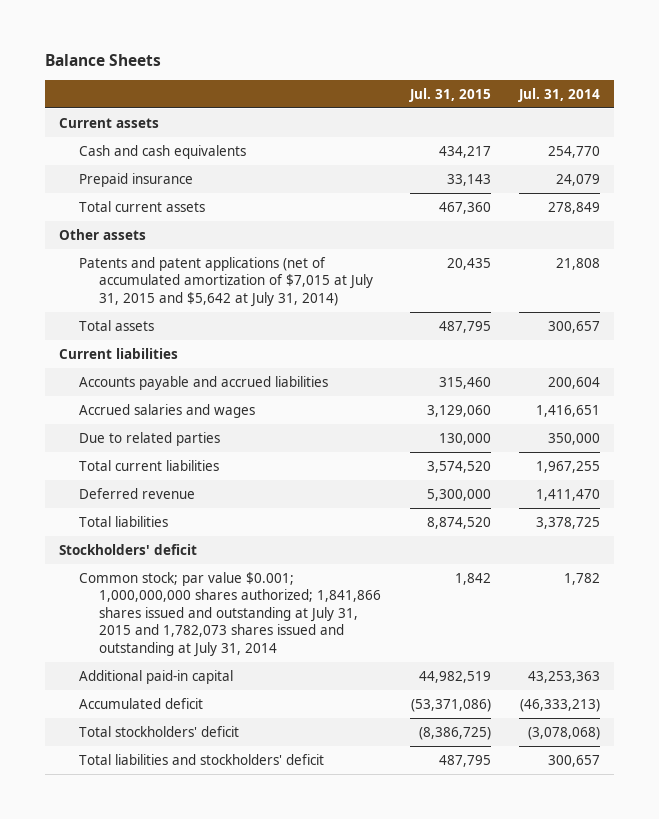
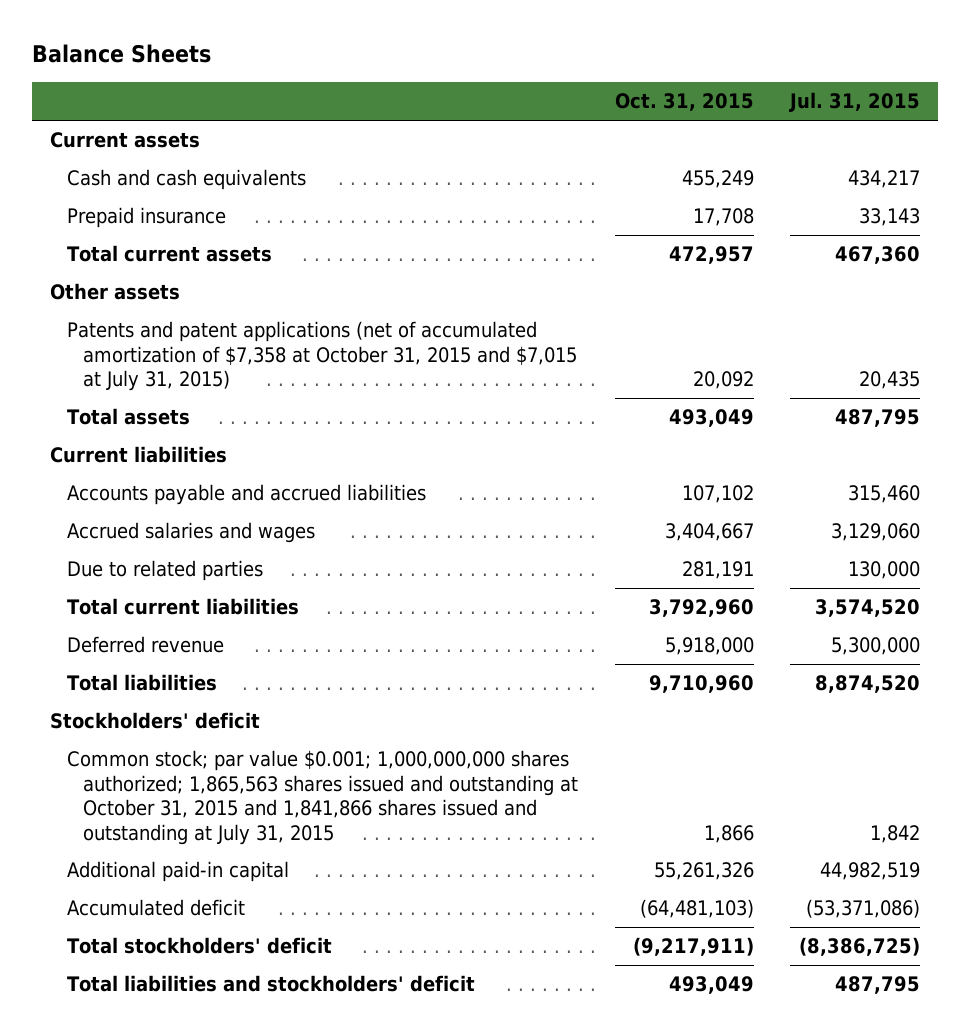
- | Jul. 31, 2015 | Jul. 31, 2014
+ | Oct. 31, 2015 | Jul. 31, 2015
- Patents and patent applications (net of accumulated amortization of $7,015 at July 31, 2015 and $5,642 at July 31, 2014) | 20,435 | 21,808
+ Patents and patent applications (net of accumulated amortization of $7,358 at October 31, 2015 and $7,015 at July 31, 2015) | 20,092 | 20,435
- Common stock; par value $0.001; 1,000,000,000 shares authorized; 1,841,866 shares issued and outstanding at July 31, 2015 and 1,782,073 shares issued and outstanding at July 31, 2014 | 1,842 | 1,782
+ Common stock; par value $0.001; 1,000,000,000 shares authorized; 1,865,563 shares issued and outstanding at October 31, 2015 and 1,841,866 shares issued and outstanding at July 31, 2015 | 1,866 | 1,842

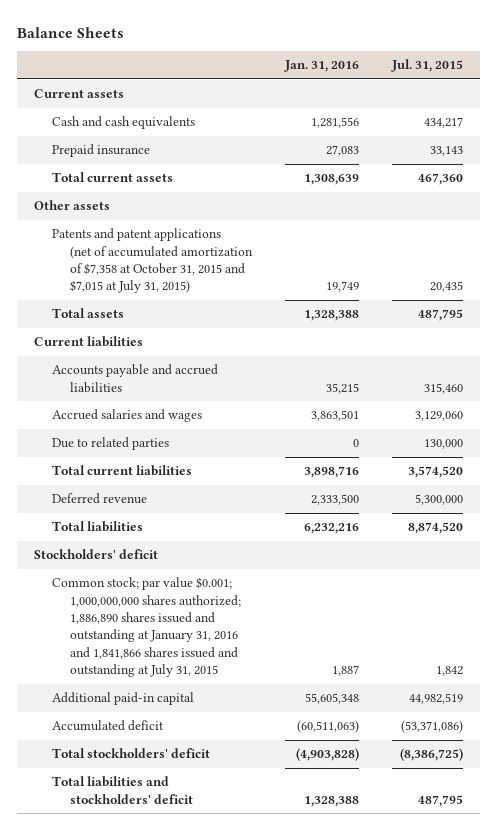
- | Oct. 31, 2015 | Jul. 31, 2015
+ | Jan. 31, 2016 | Jul. 31, 2015
- Common stock; par value $0.001; 1,000,000,000 shares authorized; 1,865,563 shares issued and outstanding at October 31, 2015 and 1,841,866 shares issued and outstanding at July 31, 2015 | 1,866 | 1,842
+ Common stock; par value $0.001; 1,000,000,000 shares authorized; 1,886,890 shares issued and outstanding at January 31, 2016 and 1,841,866 shares issued and outstanding at July 31, 2015 | 1,887 | 1,842

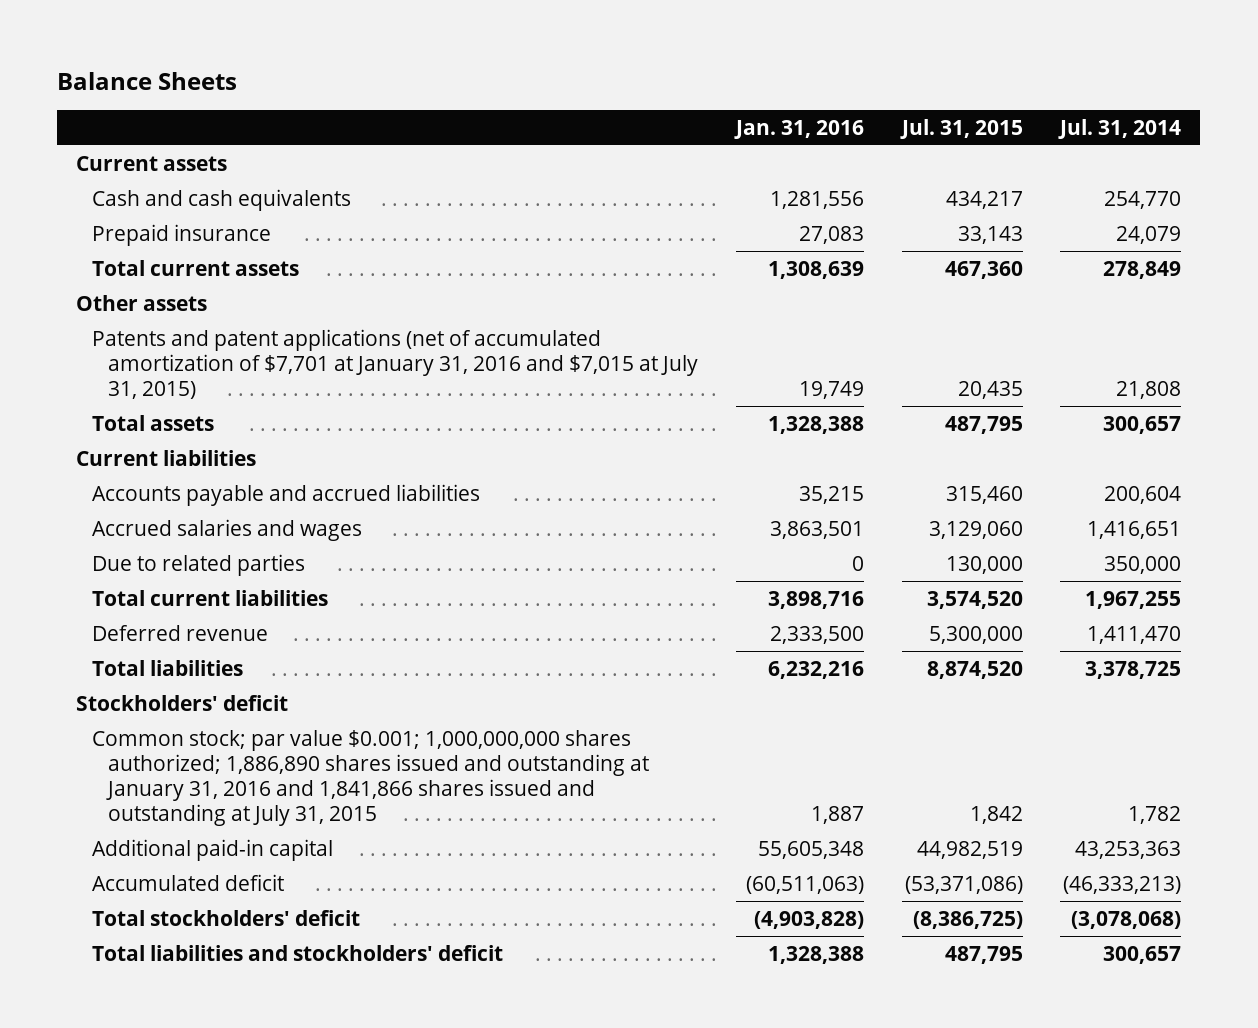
- | Jan. 31, 2016 | Jul. 31, 2015
+ | Jan. 31, 2016 | Jul. 31, 2015 | Jul. 31, 2014
- Patents and patent applications (net of accumulated amortization of $7,358 at October 31, 2015 and $7,015 at July 31, 2015) | 19,749 | 20,435
+ Patents and patent applications (net of accumulated amortization of $7,701 at January 31, 2016 and $7,015 at July 31, 2015) | 19,749 | 20,435 | 21,808

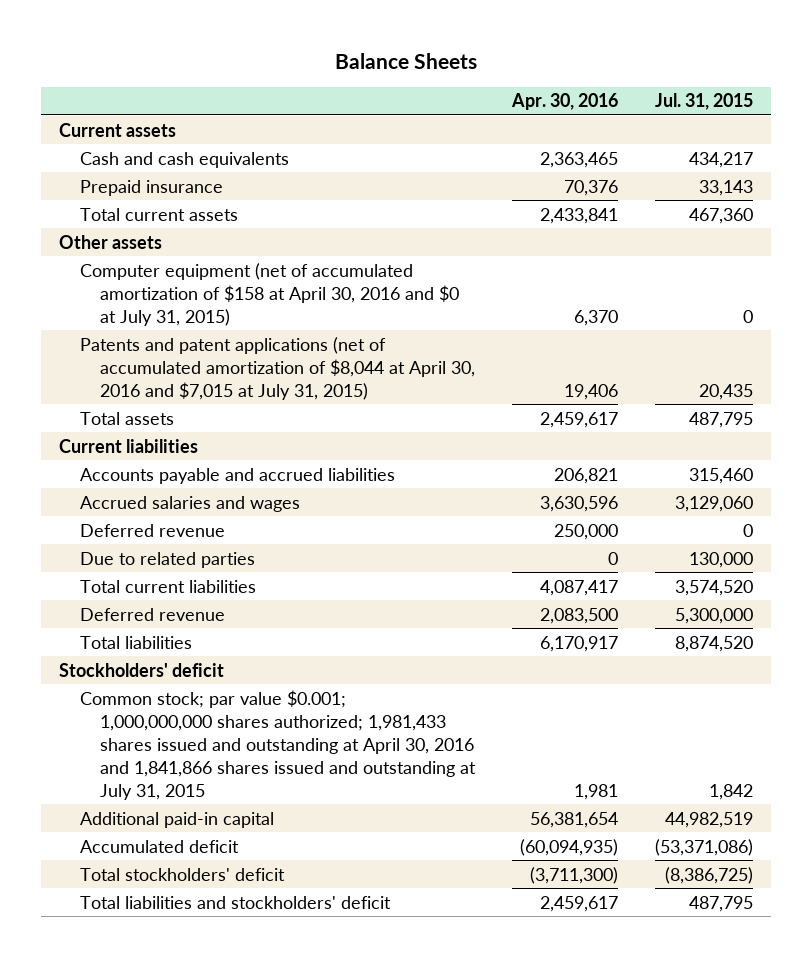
- | Jan. 31, 2016 | Jul. 31, 2015 | Jul. 31, 2014
+ | Apr. 30, 2016 | Jul. 31, 2015
- Patents and patent applications (net of accumulated amortization of $7,701 at January 31, 2016 and $7,015 at July 31, 2015) | 19,749 | 20,435 | 21,808
+ Computer equipment (net of accumulated amortization of $158 at April 30, 2016 and $0 at July 31, 2015) | 6,370 | 0
+ Patents and patent applications (net of accumulated amortization of $8,044 at April 30, 2016 and $7,015 at July 31, 2015) | 19,406 | 20,435
+ Deferred revenue | 250,000 | 0
- Common stock; par value $0.001; 1,000,000,000 shares authorized; 1,886,890 shares issued and outstanding at January 31, 2016 and 1,841,866 shares issued and outstanding at July 31, 2015 | 1,887 | 1,842 | 1,782
+ Common stock; par value $0.001; 1,000,000,000 shares authorized; 1,981,433 shares issued and outstanding at April 30, 2016 and 1,841,866 shares issued and outstanding at July 31, 2015 | 1,981 | 1,842

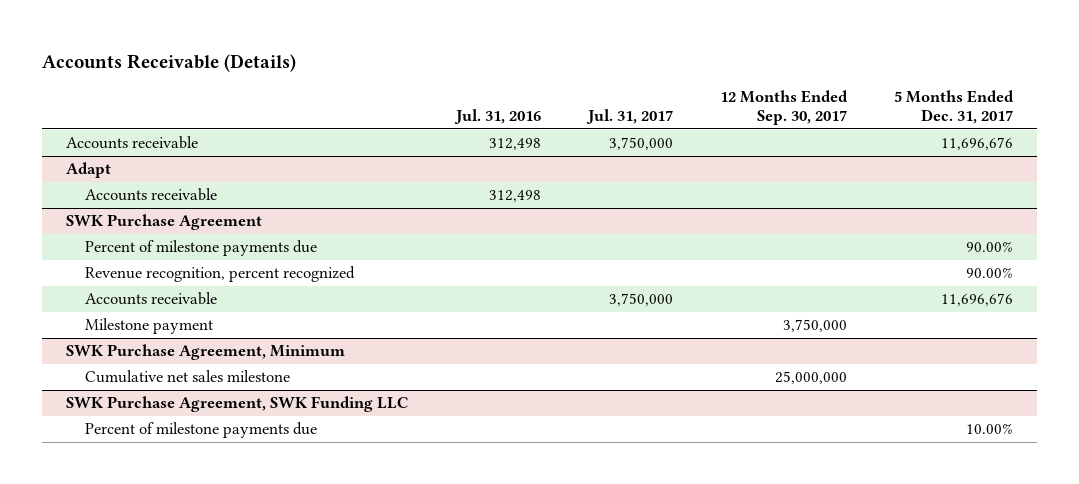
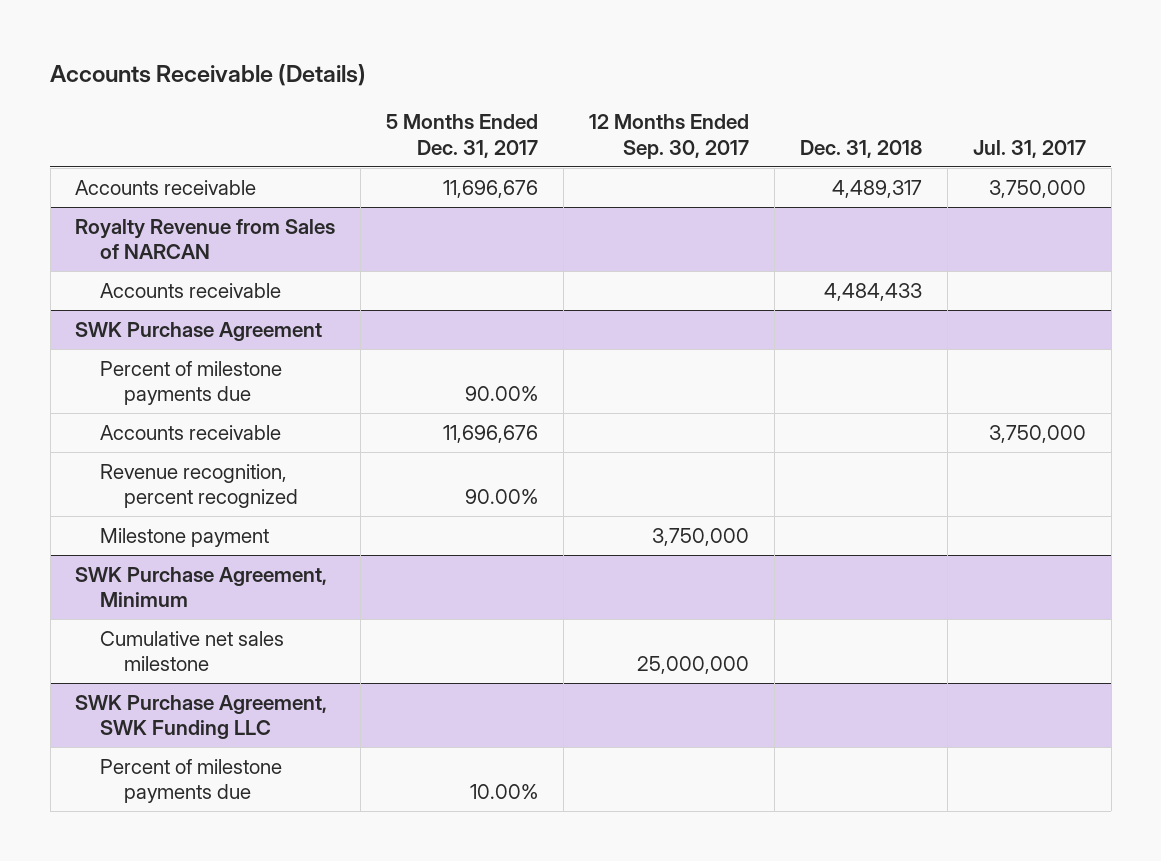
- | Jul. 31, 2016 | Jul. 31, 2017 | 12 Months Ended Sep. 30, 2017 | 5 Months Ended Dec. 31, 2017
+ | 5 Months Ended Dec. 31, 2017 | 12 Months Ended Sep. 30, 2017 | Dec. 31, 2018 | Jul. 31, 2017
- Adapt
+ Royalty Revenue from Sales of NARCAN
@ SWK Purchase Agreement
moved down: Revenue recognition, percent recognized | 90.00% | | |

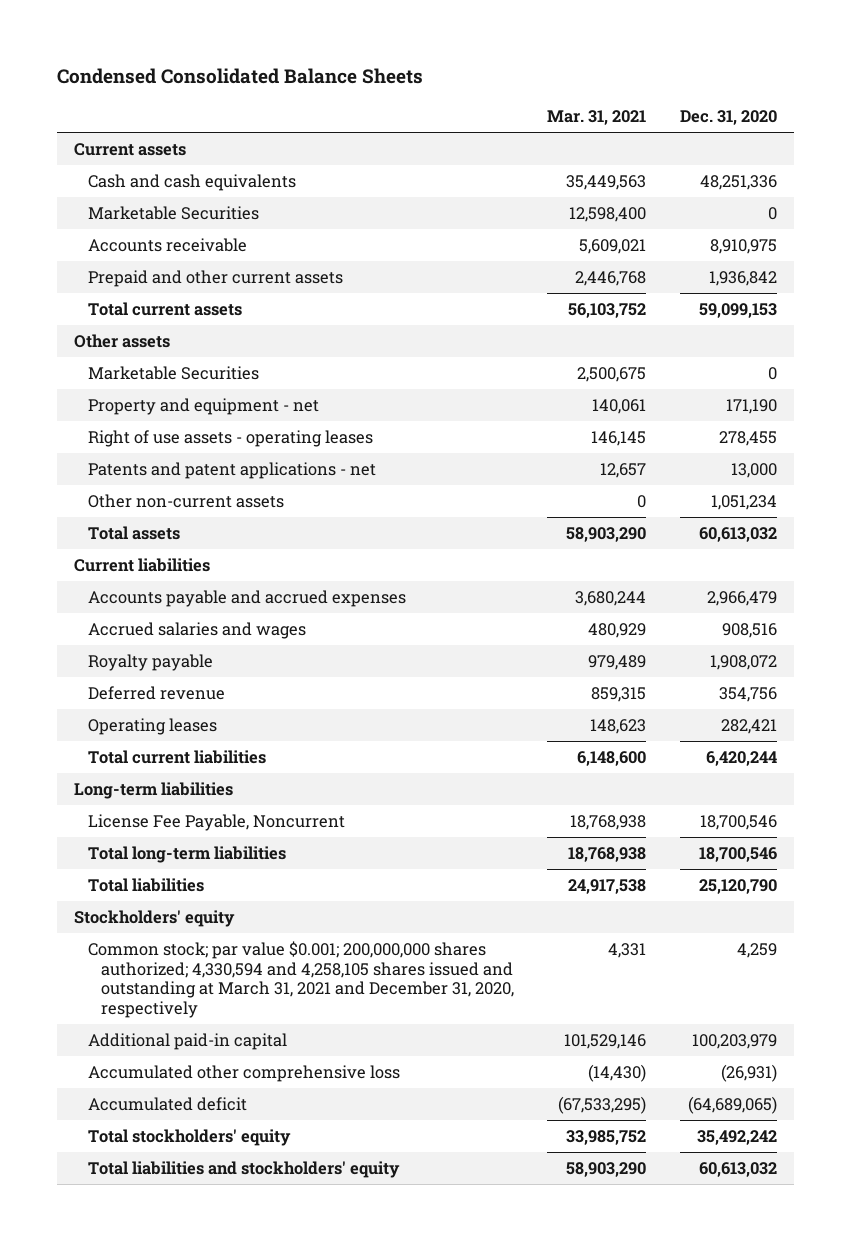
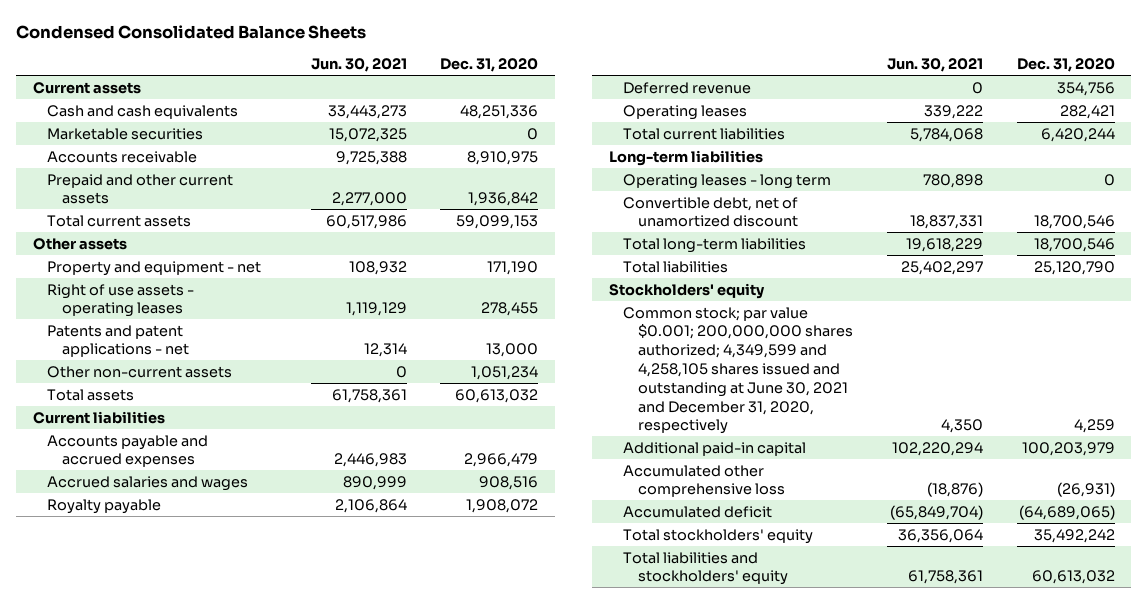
- | Mar. 31, 2021 | Dec. 31, 2020
+ | Jun. 30, 2021 | Dec. 31, 2020
- Marketable Securities | 12,598,400 | 0
+ Marketable securities | 15,072,325 | 0
- Marketable Securities | 2,500,675 | 0
- License Fee Payable, Noncurrent | 18,768,938 | 18,700,546
+ Operating leases - long term | 780,898 | 0
+ Convertible debt, net of unamortized discount | 18,837,331 | 18,700,546
- Common stock; par value $0.001; 200,000,000 shares authorized; 4,330,594 and 4,258,105 shares issued and outstanding at March 31, 2021 and December 31, 2020, respectively | 4,331 | 4,259
+ Common stock; par value $0.001; 200,000,000 shares authorized; 4,349,599 and 4,258,105 shares issued and outstanding at June 30, 2021 and December 31, 2020, respectively | 4,350 | 4,259

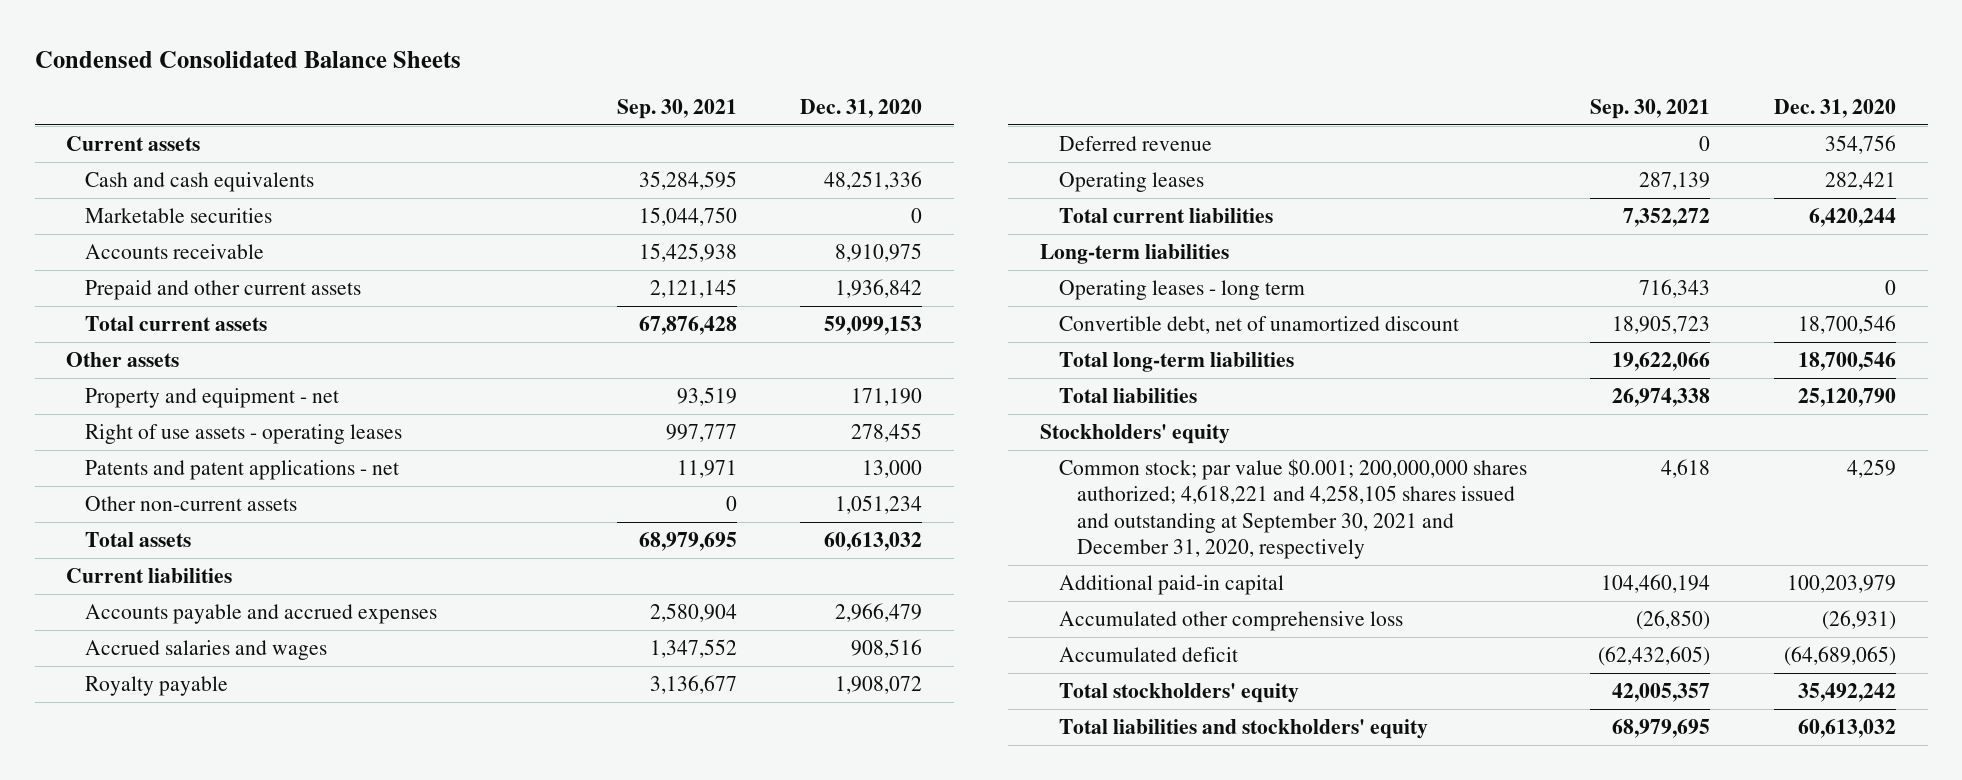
- | Jun. 30, 2021 | Dec. 31, 2020
+ | Sep. 30, 2021 | Dec. 31, 2020
- Common stock; par value $0.001; 200,000,000 shares authorized; 4,349,599 and 4,258,105 shares issued and outstanding at June 30, 2021 and December 31, 2020, respectively | 4,350 | 4,259
+ Common stock; par value $0.001; 200,000,000 shares authorized; 4,618,221 and 4,258,105 shares issued and outstanding at September 30, 2021 and December 31, 2020, respectively | 4,618 | 4,259

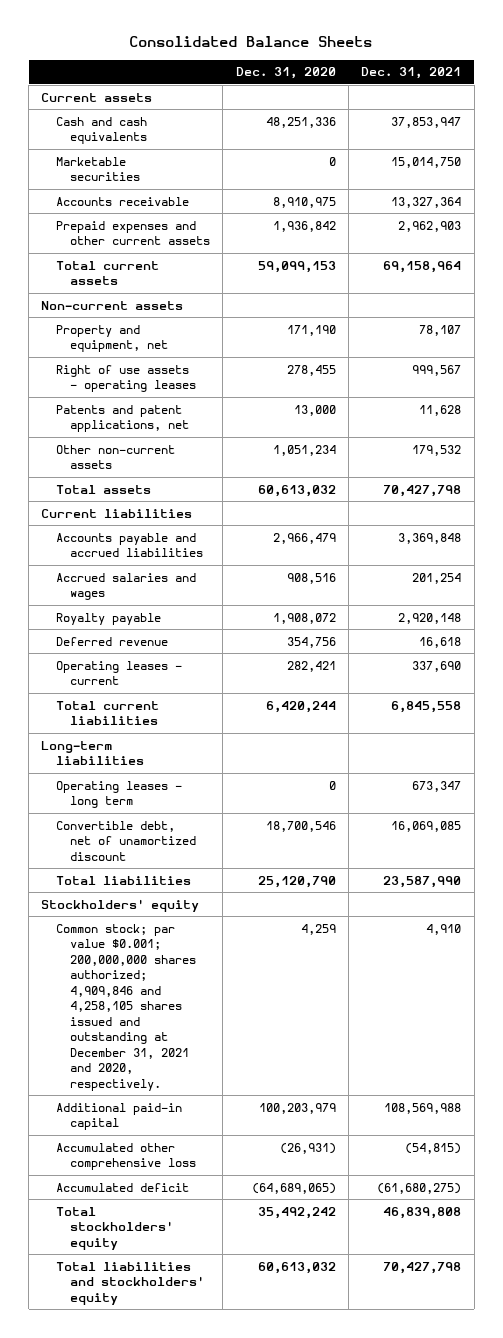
- Condensed Consolidated Balance Sheets
+ Consolidated Balance Sheets
- | Sep. 30, 2021 | Dec. 31, 2020
+ | Dec. 31, 2020 | Dec. 31, 2021
- Prepaid and other current assets | 2,121,145 | 1,936,842
+ Prepaid expenses and other current assets | 1,936,842 | 2,962,903
- Other assets
- Property and equipment - net | 93,519 | 171,190
+ Non-current assets
+ Property and equipment, net | 171,190 | 78,107
- Patents and patent applications - net | 11,971 | 13,000
+ Patents and patent applications, net | 13,000 | 11,628
- Accounts payable and accrued expenses | 2,580,904 | 2,966,479
+ Accounts payable and accrued liabilities | 2,966,479 | 3,369,848
- Operating leases | 287,139 | 282,421
+ Operating leases - current | 282,421 | 337,690
- Total long-term liabilities | 19,622,066 | 18,700,546
- Common stock; par value $0.001; 200,000,000 shares authorized; 4,618,221 and 4,258,105 shares issued and outstanding at September 30, 2021 and December 31, 2020, respectively | 4,618 | 4,259
+ Common stock; par value $0.001; 200,000,000 shares authorized; 4,909,846 and 4,258,105 shares issued and outstanding at December 31, 2021 and 2020, respectively. | 4,259 | 4,910

